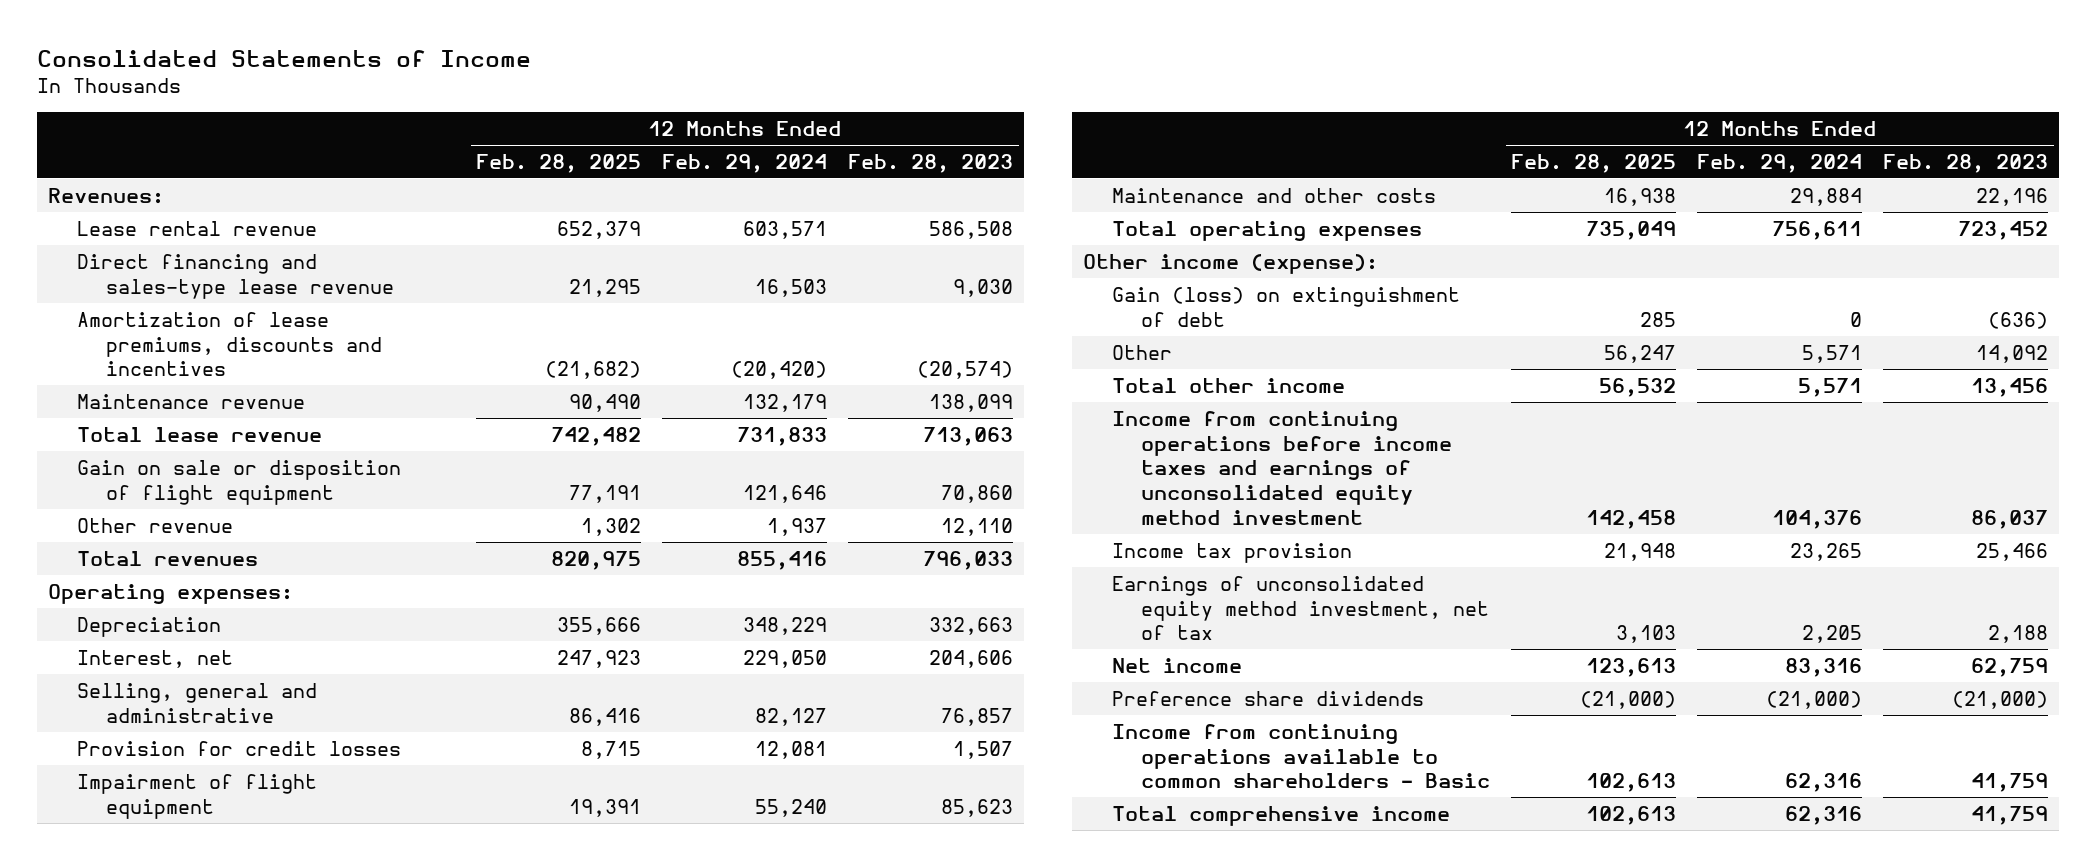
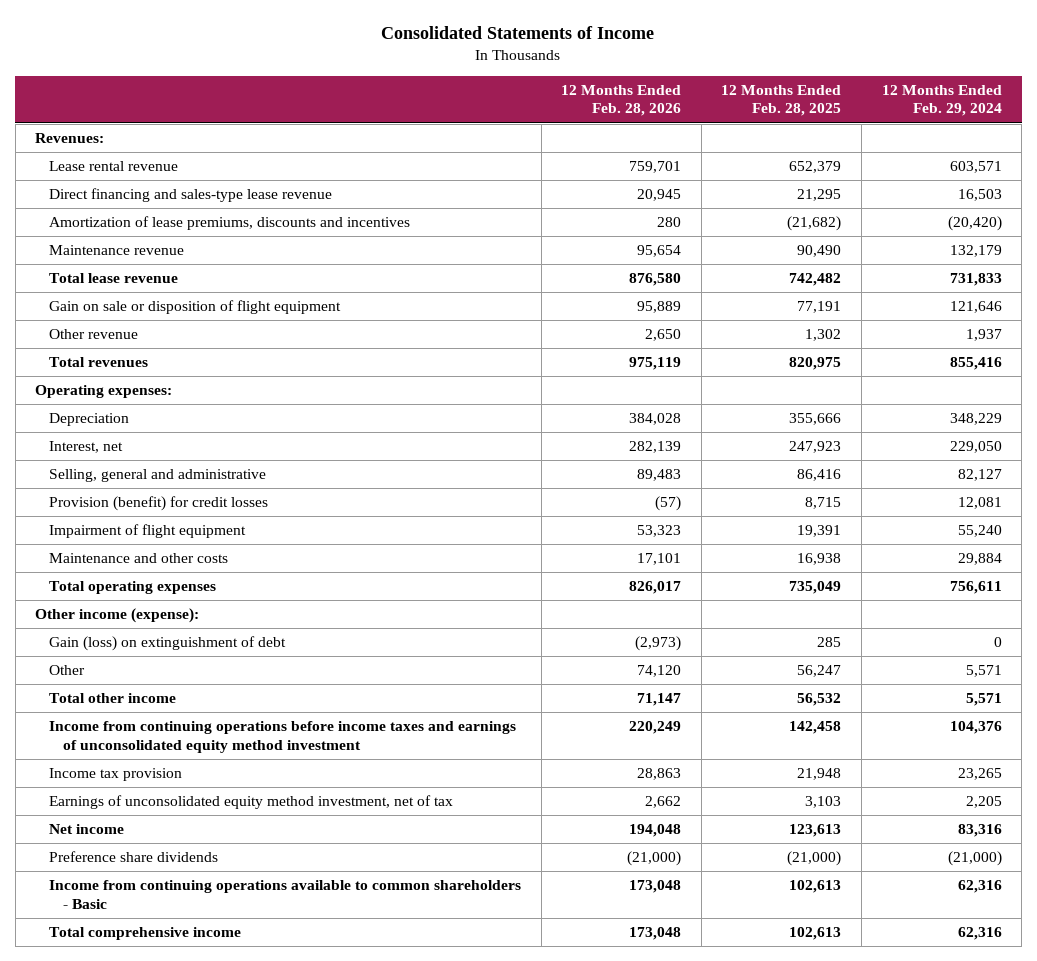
- | 12 Months Ended Feb. 28, 2025 | 12 Months Ended Feb. 29, 2024 | 12 Months Ended Feb. 28, 2023
+ | 12 Months Ended Feb. 28, 2026 | 12 Months Ended Feb. 28, 2025 | 12 Months Ended Feb. 29, 2024
- Provision for credit losses | 8,715 | 12,081 | 1,507
+ Provision (benefit) for credit losses | (57) | 8,715 | 12,081

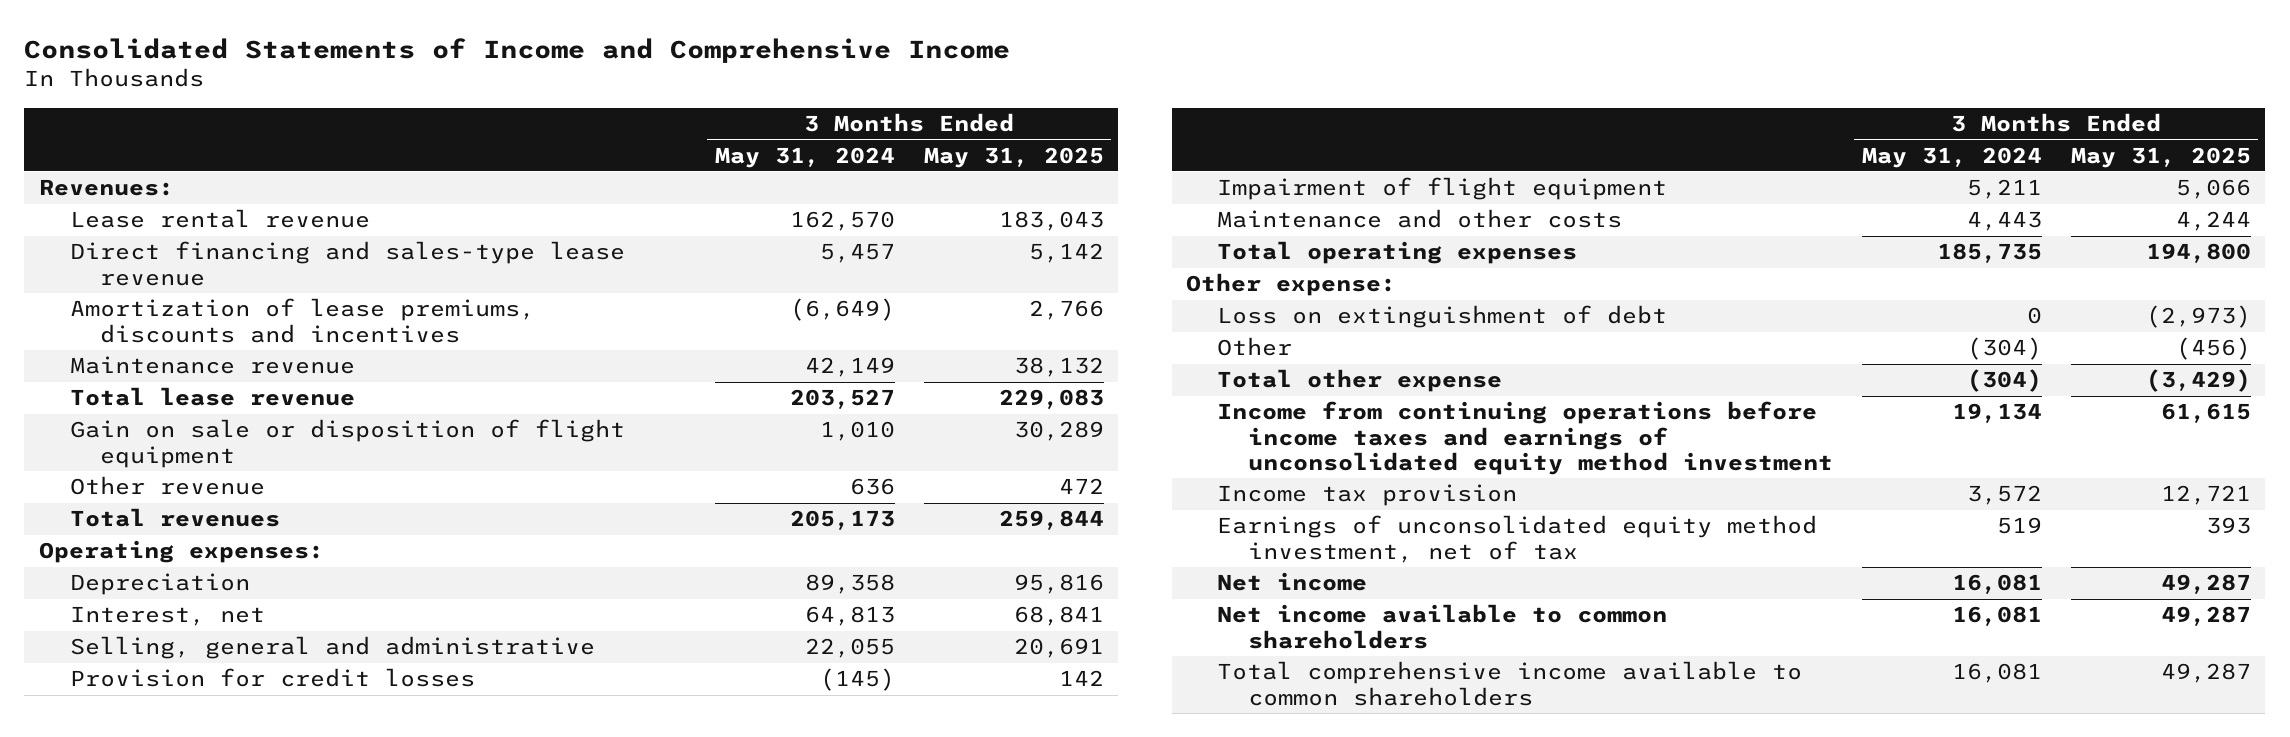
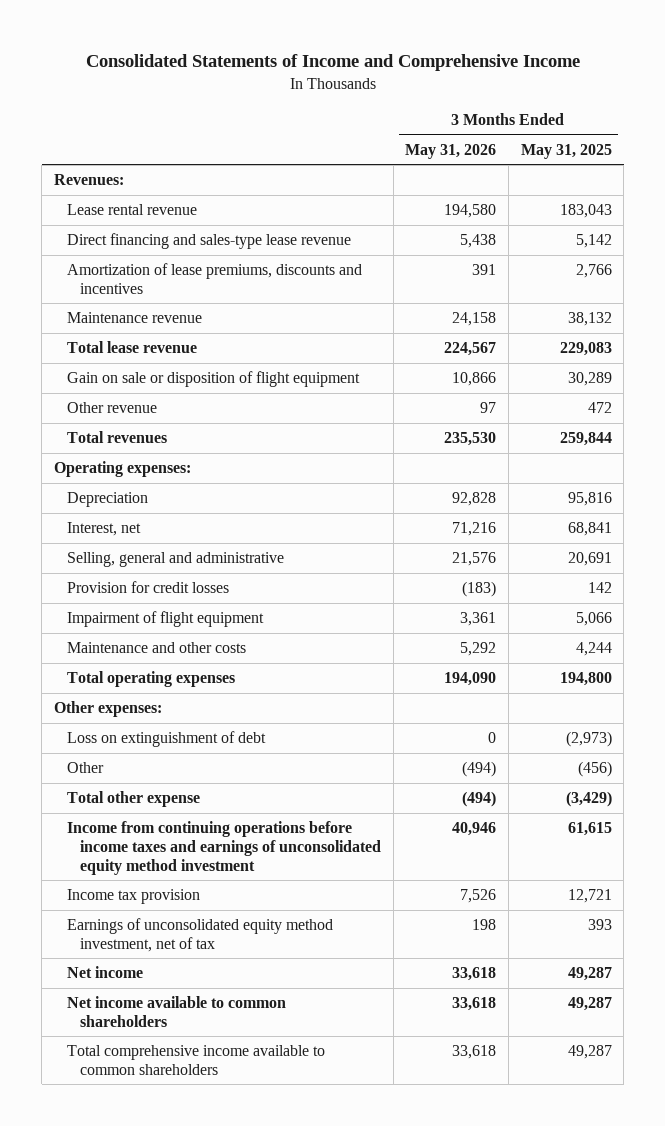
- | 3 Months Ended May 31, 2024 | 3 Months Ended May 31, 2025
+ | 3 Months Ended May 31, 2026 | 3 Months Ended May 31, 2025
- Other expense:
+ Other expenses:

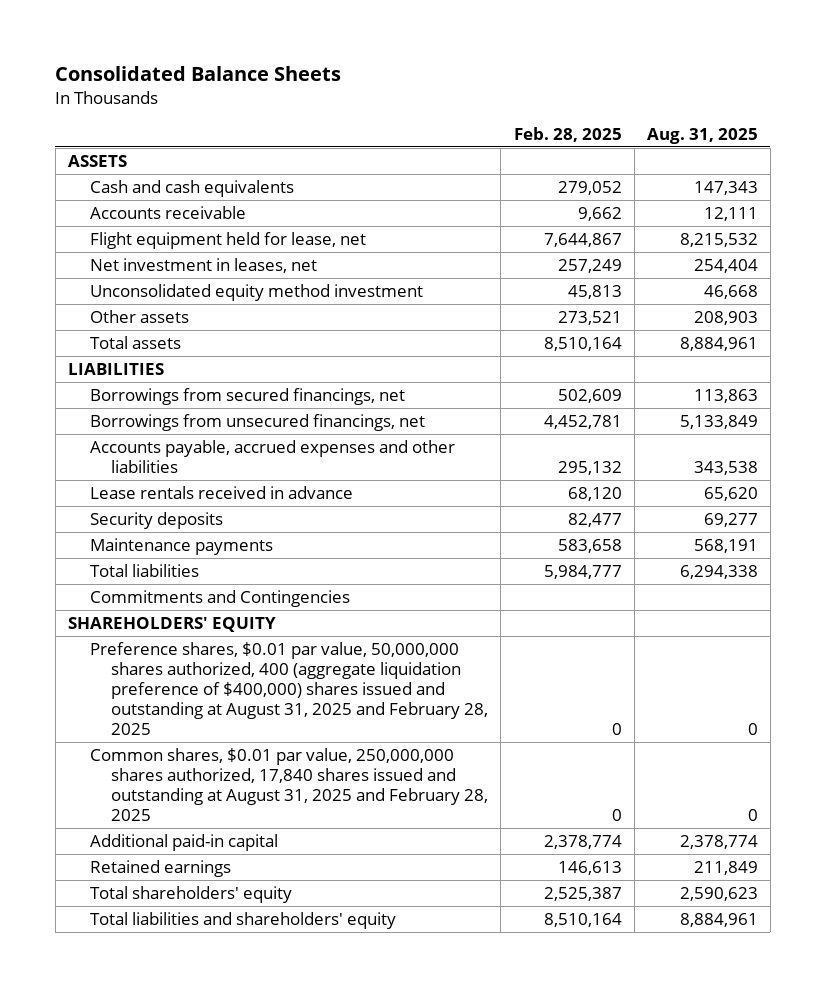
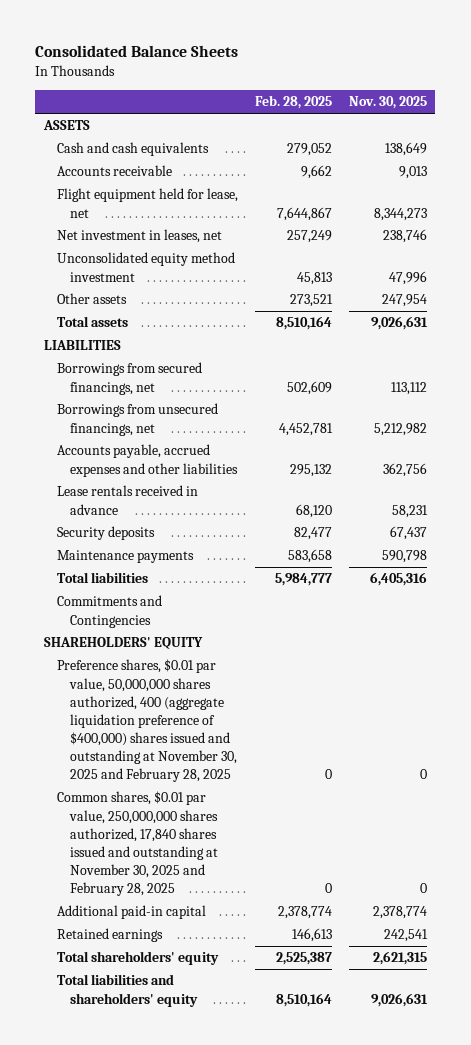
- | Feb. 28, 2025 | Aug. 31, 2025
+ | Feb. 28, 2025 | Nov. 30, 2025
- Preference shares, $0.01 par value, 50,000,000 shares authorized, 400 (aggregate liquidation preference of $400,000) shares issued and outstanding at August 31, 2025 and February 28, 2025 | 0 | 0
- Common shares, $0.01 par value, 250,000,000 shares authorized, 17,840 shares issued and outstanding at August 31, 2025 and February 28, 2025 | 0 | 0
+ Preference shares, $0.01 par value, 50,000,000 shares authorized, 400 (aggregate liquidation preference of $400,000) shares issued and outstanding at November 30, 2025 and February 28, 2025 | 0 | 0
+ Common shares, $0.01 par value, 250,000,000 shares authorized, 17,840 shares issued and outstanding at November 30, 2025 and February 28, 2025 | 0 | 0

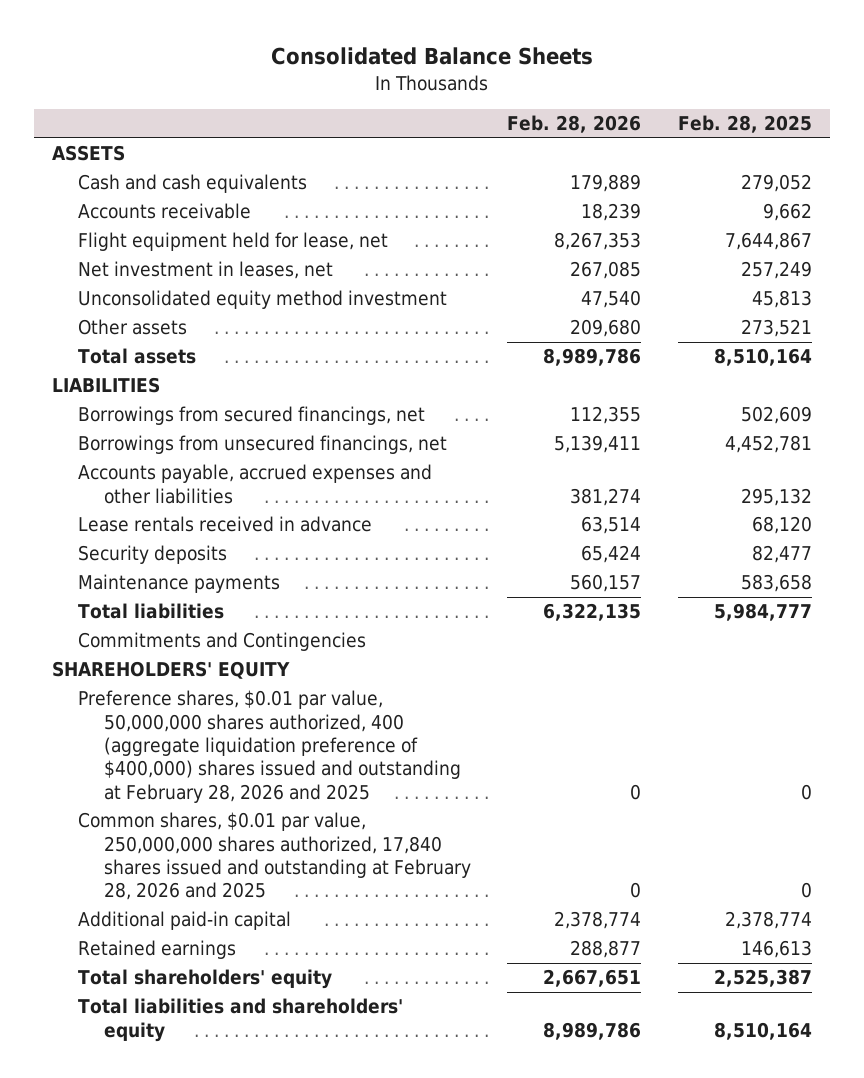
- | Feb. 28, 2025 | Nov. 30, 2025
+ | Feb. 28, 2026 | Feb. 28, 2025
- Preference shares, $0.01 par value, 50,000,000 shares authorized, 400 (aggregate liquidation preference of $400,000) shares issued and outstanding at November 30, 2025 and February 28, 2025 | 0 | 0
- Common shares, $0.01 par value, 250,000,000 shares authorized, 17,840 shares issued and outstanding at November 30, 2025 and February 28, 2025 | 0 | 0
+ Preference shares, $0.01 par value, 50,000,000 shares authorized, 400 (aggregate liquidation preference of $400,000) shares issued and outstanding at February 28, 2026 and 2025 | 0 | 0
+ Common shares, $0.01 par value, 250,000,000 shares authorized, 17,840 shares issued and outstanding at February 28, 2026 and 2025 | 0 | 0

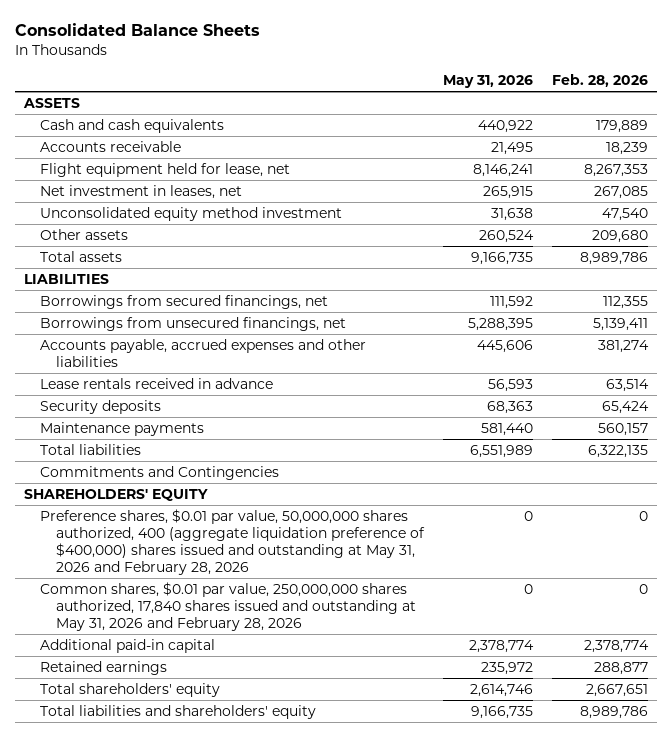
- | Feb. 28, 2026 | Feb. 28, 2025
+ | May 31, 2026 | Feb. 28, 2026
- Preference shares, $0.01 par value, 50,000,000 shares authorized, 400 (aggregate liquidation preference of $400,000) shares issued and outstanding at February 28, 2026 and 2025 | 0 | 0
- Common shares, $0.01 par value, 250,000,000 shares authorized, 17,840 shares issued and outstanding at February 28, 2026 and 2025 | 0 | 0
+ Preference shares, $0.01 par value, 50,000,000 shares authorized, 400 (aggregate liquidation preference of $400,000) shares issued and outstanding at May 31, 2026 and February 28, 2026 | 0 | 0
+ Common shares, $0.01 par value, 250,000,000 shares authorized, 17,840 shares issued and outstanding at May 31, 2026 and February 28, 2026 | 0 | 0

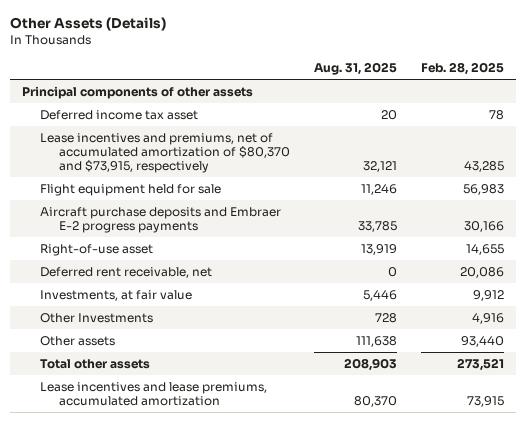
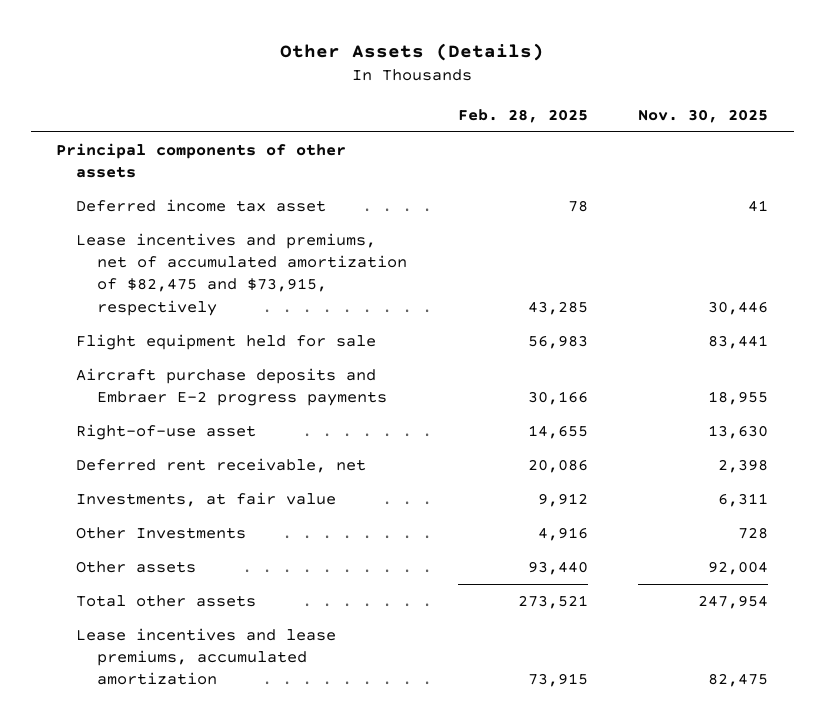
- | Aug. 31, 2025 | Feb. 28, 2025
+ | Feb. 28, 2025 | Nov. 30, 2025
- Lease incentives and premiums, net of accumulated amortization of $80,370 and $73,915, respectively | 32,121 | 43,285
+ Lease incentives and premiums, net of accumulated amortization of $82,475 and $73,915, respectively | 43,285 | 30,446

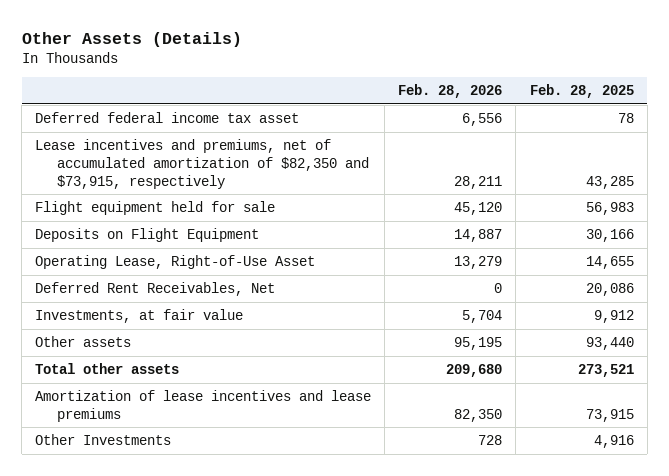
- | Feb. 28, 2025 | Nov. 30, 2025
+ | Feb. 28, 2026 | Feb. 28, 2025
- Principal components of other assets
- Deferred income tax asset | 78 | 41
- Lease incentives and premiums, net of accumulated amortization of $82,475 and $73,915, respectively | 43,285 | 30,446
+ Deferred federal income tax asset | 6,556 | 78
+ Lease incentives and premiums, net of accumulated amortization of $82,350 and $73,915, respectively | 28,211 | 43,285
- Aircraft purchase deposits and Embraer E-2 progress payments | 30,166 | 18,955
- Right-of-use asset | 14,655 | 13,630
- Deferred rent receivable, net | 20,086 | 2,398
+ Deposits on Flight Equipment | 14,887 | 30,166
+ Operating Lease, Right-of-Use Asset | 13,279 | 14,655
+ Deferred Rent Receivables, Net | 0 | 20,086
- Lease incentives and lease premiums, accumulated amortization | 73,915 | 82,475
+ Amortization of lease incentives and lease premiums | 82,350 | 73,915
moved down: Other Investments | 728 | 4,916

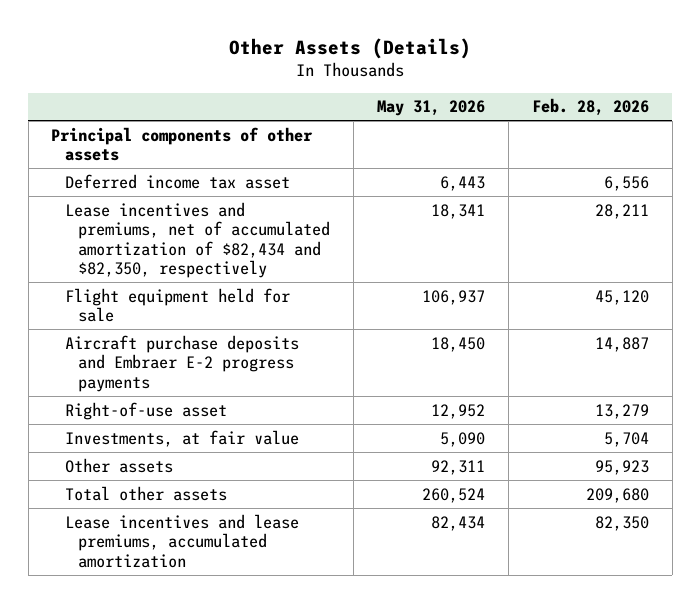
- | Feb. 28, 2026 | Feb. 28, 2025
+ | May 31, 2026 | Feb. 28, 2026
- Deferred federal income tax asset | 6,556 | 78
- Lease incentives and premiums, net of accumulated amortization of $82,350 and $73,915, respectively | 28,211 | 43,285
+ Principal components of other assets
+ Deferred income tax asset | 6,443 | 6,556
+ Lease incentives and premiums, net of accumulated amortization of $82,434 and $82,350, respectively | 18,341 | 28,211
- Deposits on Flight Equipment | 14,887 | 30,166
- Operating Lease, Right-of-Use Asset | 13,279 | 14,655
- Deferred Rent Receivables, Net | 0 | 20,086
+ Aircraft purchase deposits and Embraer E-2 progress payments | 18,450 | 14,887
+ Right-of-use asset | 12,952 | 13,279
- Other assets | 95,195 | 93,440
+ Other assets | 92,311 | 95,923
- Amortization of lease incentives and lease premiums | 82,350 | 73,915
- Other Investments | 728 | 4,916
+ Lease incentives and lease premiums, accumulated amortization | 82,434 | 82,350

